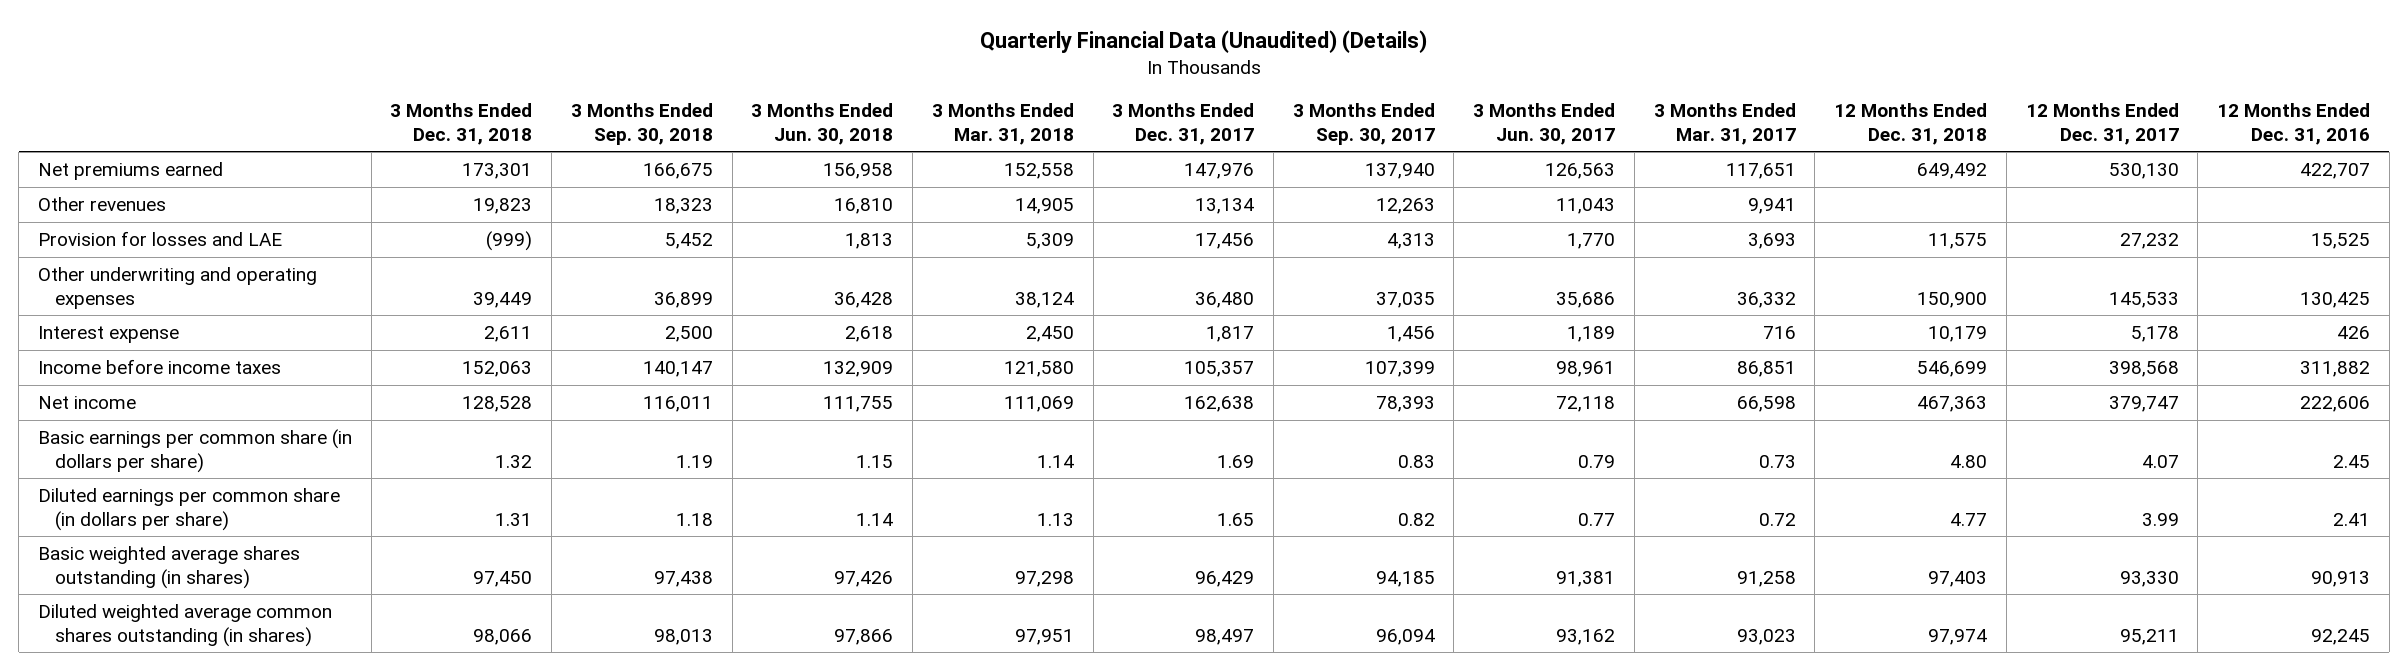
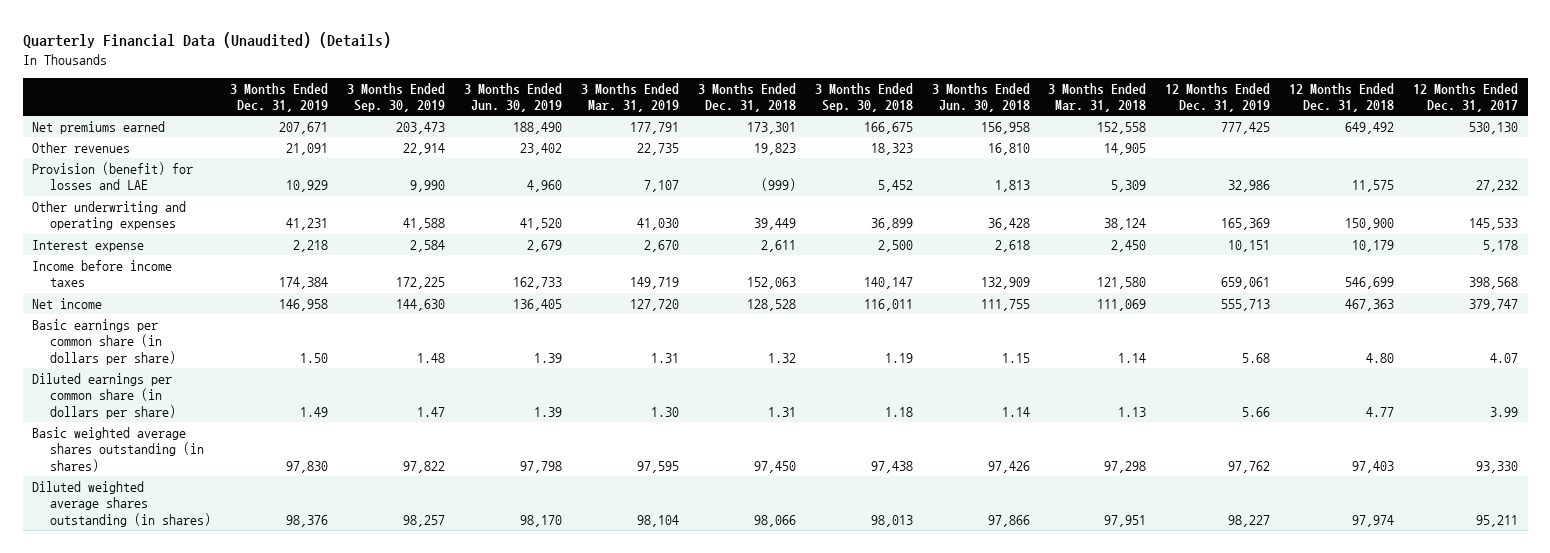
- | 3 Months Ended Dec. 31, 2018 | 3 Months Ended Sep. 30, 2018 | 3 Months Ended Jun. 30, 2018 | 3 Months Ended Mar. 31, 2018 | 3 Months Ended Dec. 31, 2017 | 3 Months Ended Sep. 30, 2017 | 3 Months Ended Jun. 30, 2017 | 3 Months Ended Mar. 31, 2017 | 12 Months Ended Dec. 31, 2018 | 12 Months Ended Dec. 31, 2017 | 12 Months Ended Dec. 31, 2016
+ | 3 Months Ended Dec. 31, 2019 | 3 Months Ended Sep. 30, 2019 | 3 Months Ended Jun. 30, 2019 | 3 Months Ended Mar. 31, 2019 | 3 Months Ended Dec. 31, 2018 | 3 Months Ended Sep. 30, 2018 | 3 Months Ended Jun. 30, 2018 | 3 Months Ended Mar. 31, 2018 | 12 Months Ended Dec. 31, 2019 | 12 Months Ended Dec. 31, 2018 | 12 Months Ended Dec. 31, 2017
- Provision for losses and LAE | (999) | 5,452 | 1,813 | 5,309 | 17,456 | 4,313 | 1,770 | 3,693 | 11,575 | 27,232 | 15,525
+ Provision (benefit) for losses and LAE | 10,929 | 9,990 | 4,960 | 7,107 | (999) | 5,452 | 1,813 | 5,309 | 32,986 | 11,575 | 27,232
- Diluted weighted average common shares outstanding (in shares) | 98,066 | 98,013 | 97,866 | 97,951 | 98,497 | 96,094 | 93,162 | 93,023 | 97,974 | 95,211 | 92,245
+ Diluted weighted average shares outstanding (in shares) | 98,376 | 98,257 | 98,170 | 98,104 | 98,066 | 98,013 | 97,866 | 97,951 | 98,227 | 97,974 | 95,211

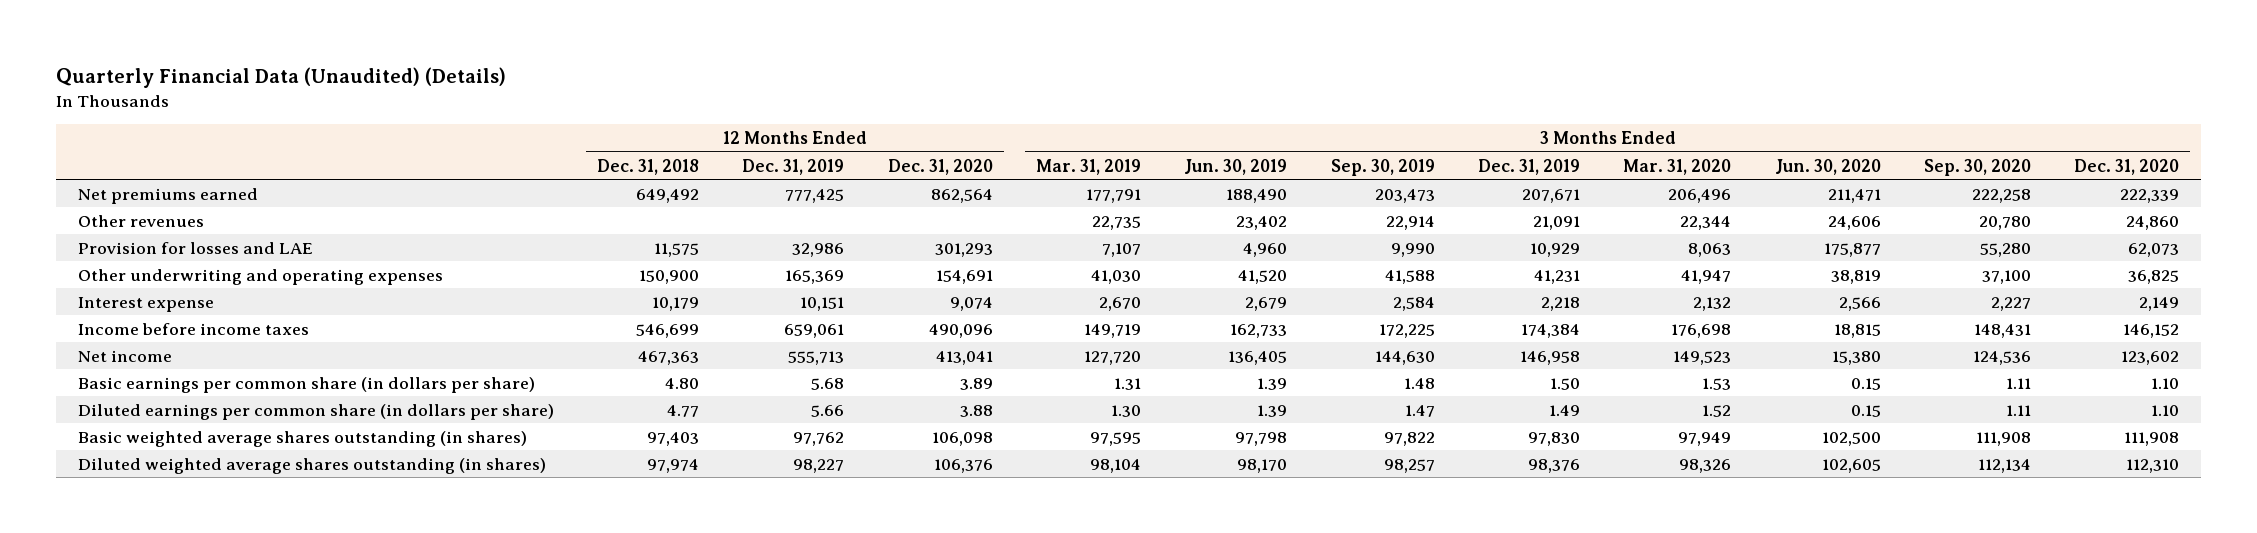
- | 3 Months Ended Dec. 31, 2019 | 3 Months Ended Sep. 30, 2019 | 3 Months Ended Jun. 30, 2019 | 3 Months Ended Mar. 31, 2019 | 3 Months Ended Dec. 31, 2018 | 3 Months Ended Sep. 30, 2018 | 3 Months Ended Jun. 30, 2018 | 3 Months Ended Mar. 31, 2018 | 12 Months Ended Dec. 31, 2019 | 12 Months Ended Dec. 31, 2018 | 12 Months Ended Dec. 31, 2017
+ | 12 Months Ended Dec. 31, 2018 | 12 Months Ended Dec. 31, 2019 | 12 Months Ended Dec. 31, 2020 | 3 Months Ended Mar. 31, 2019 | 3 Months Ended Jun. 30, 2019 | 3 Months Ended Sep. 30, 2019 | 3 Months Ended Dec. 31, 2019 | 3 Months Ended Mar. 31, 2020 | 3 Months Ended Jun. 30, 2020 | 3 Months Ended Sep. 30, 2020 | 3 Months Ended Dec. 31, 2020
- Provision (benefit) for losses and LAE | 10,929 | 9,990 | 4,960 | 7,107 | (999) | 5,452 | 1,813 | 5,309 | 32,986 | 11,575 | 27,232
+ Provision for losses and LAE | 11,575 | 32,986 | 301,293 | 7,107 | 4,960 | 9,990 | 10,929 | 8,063 | 175,877 | 55,280 | 62,073

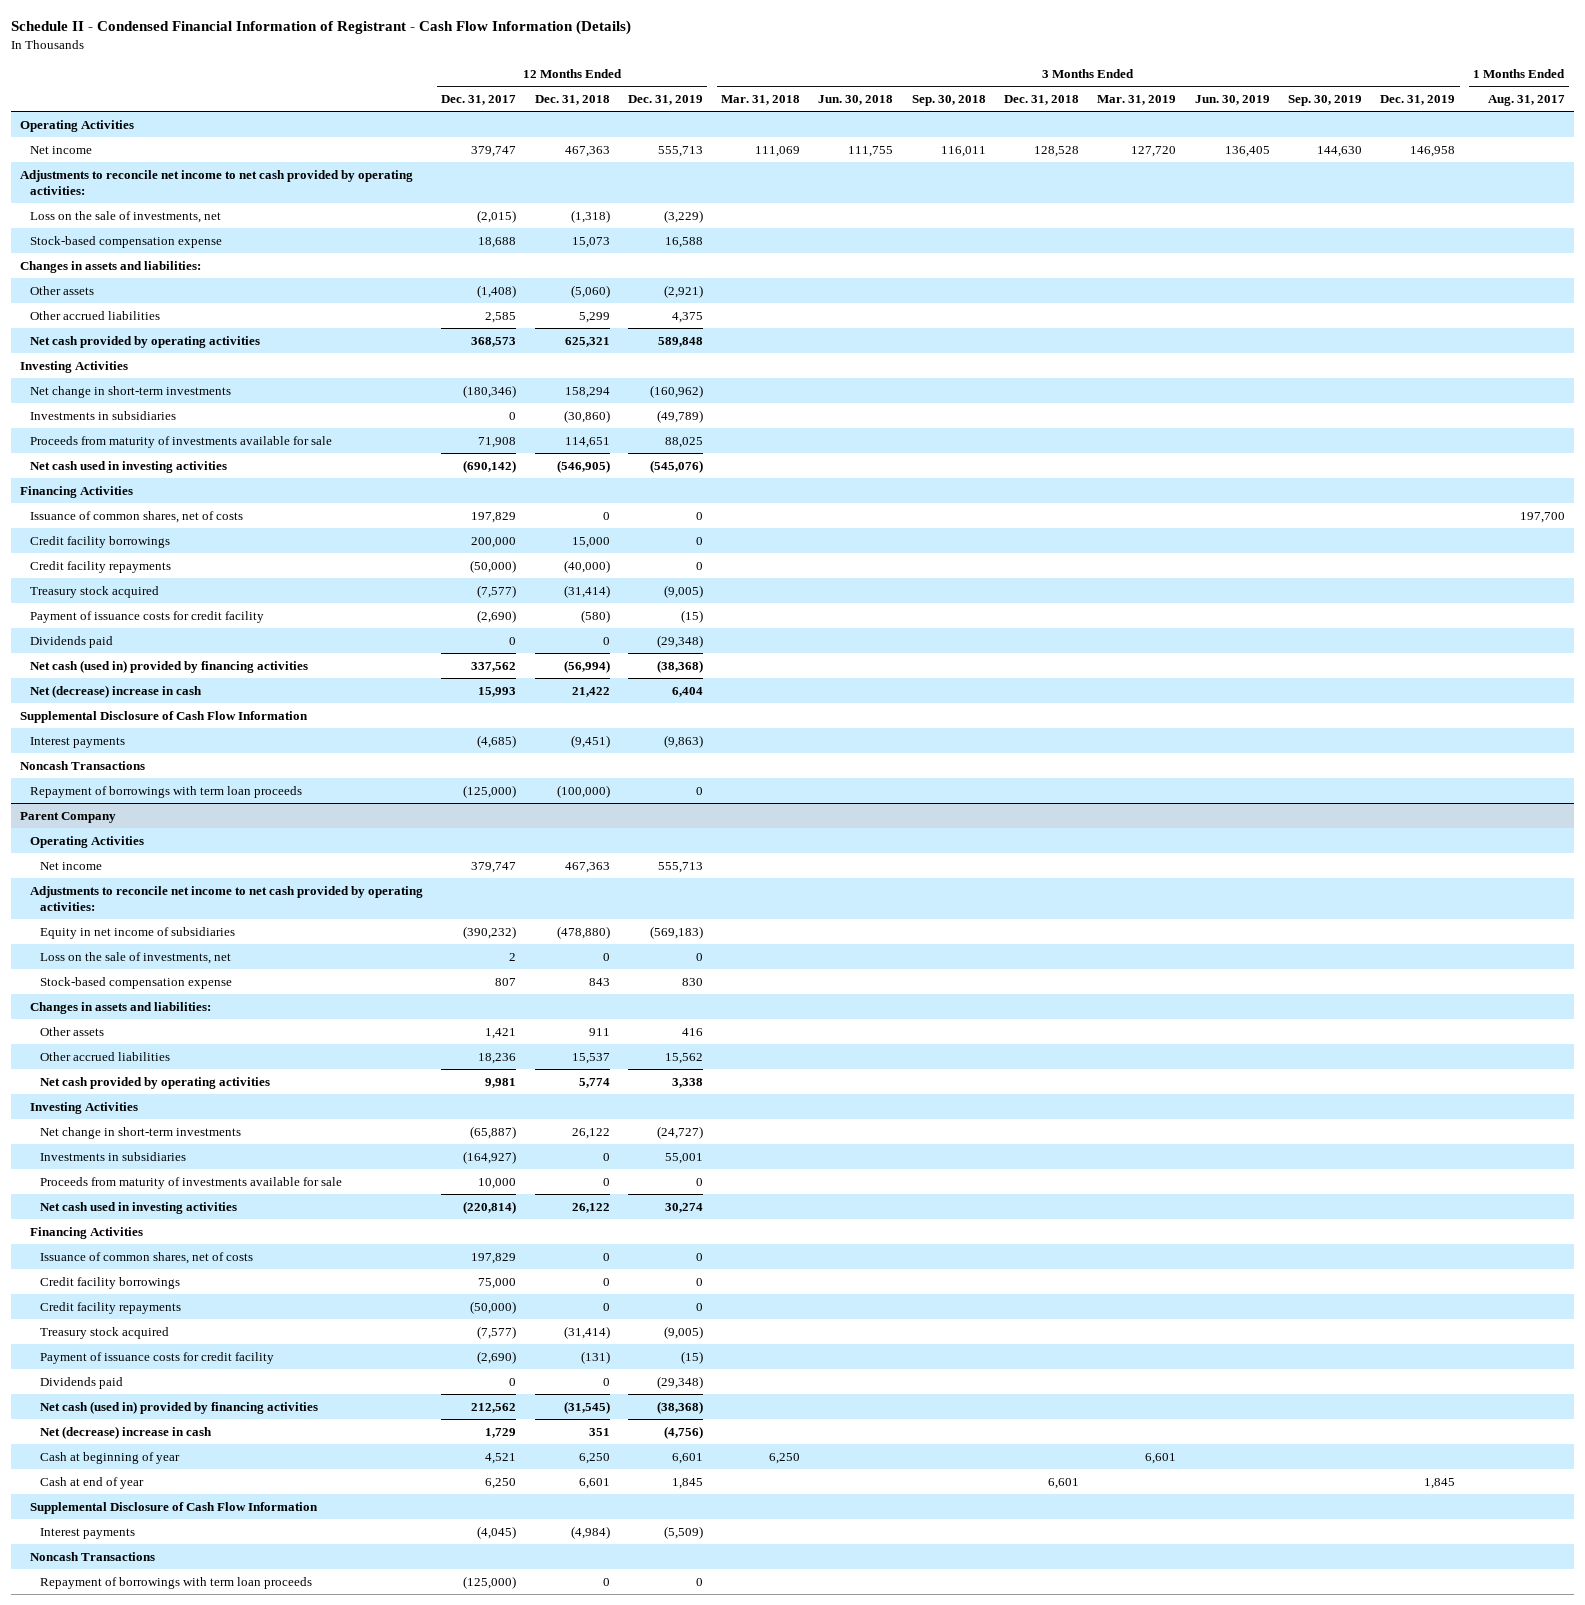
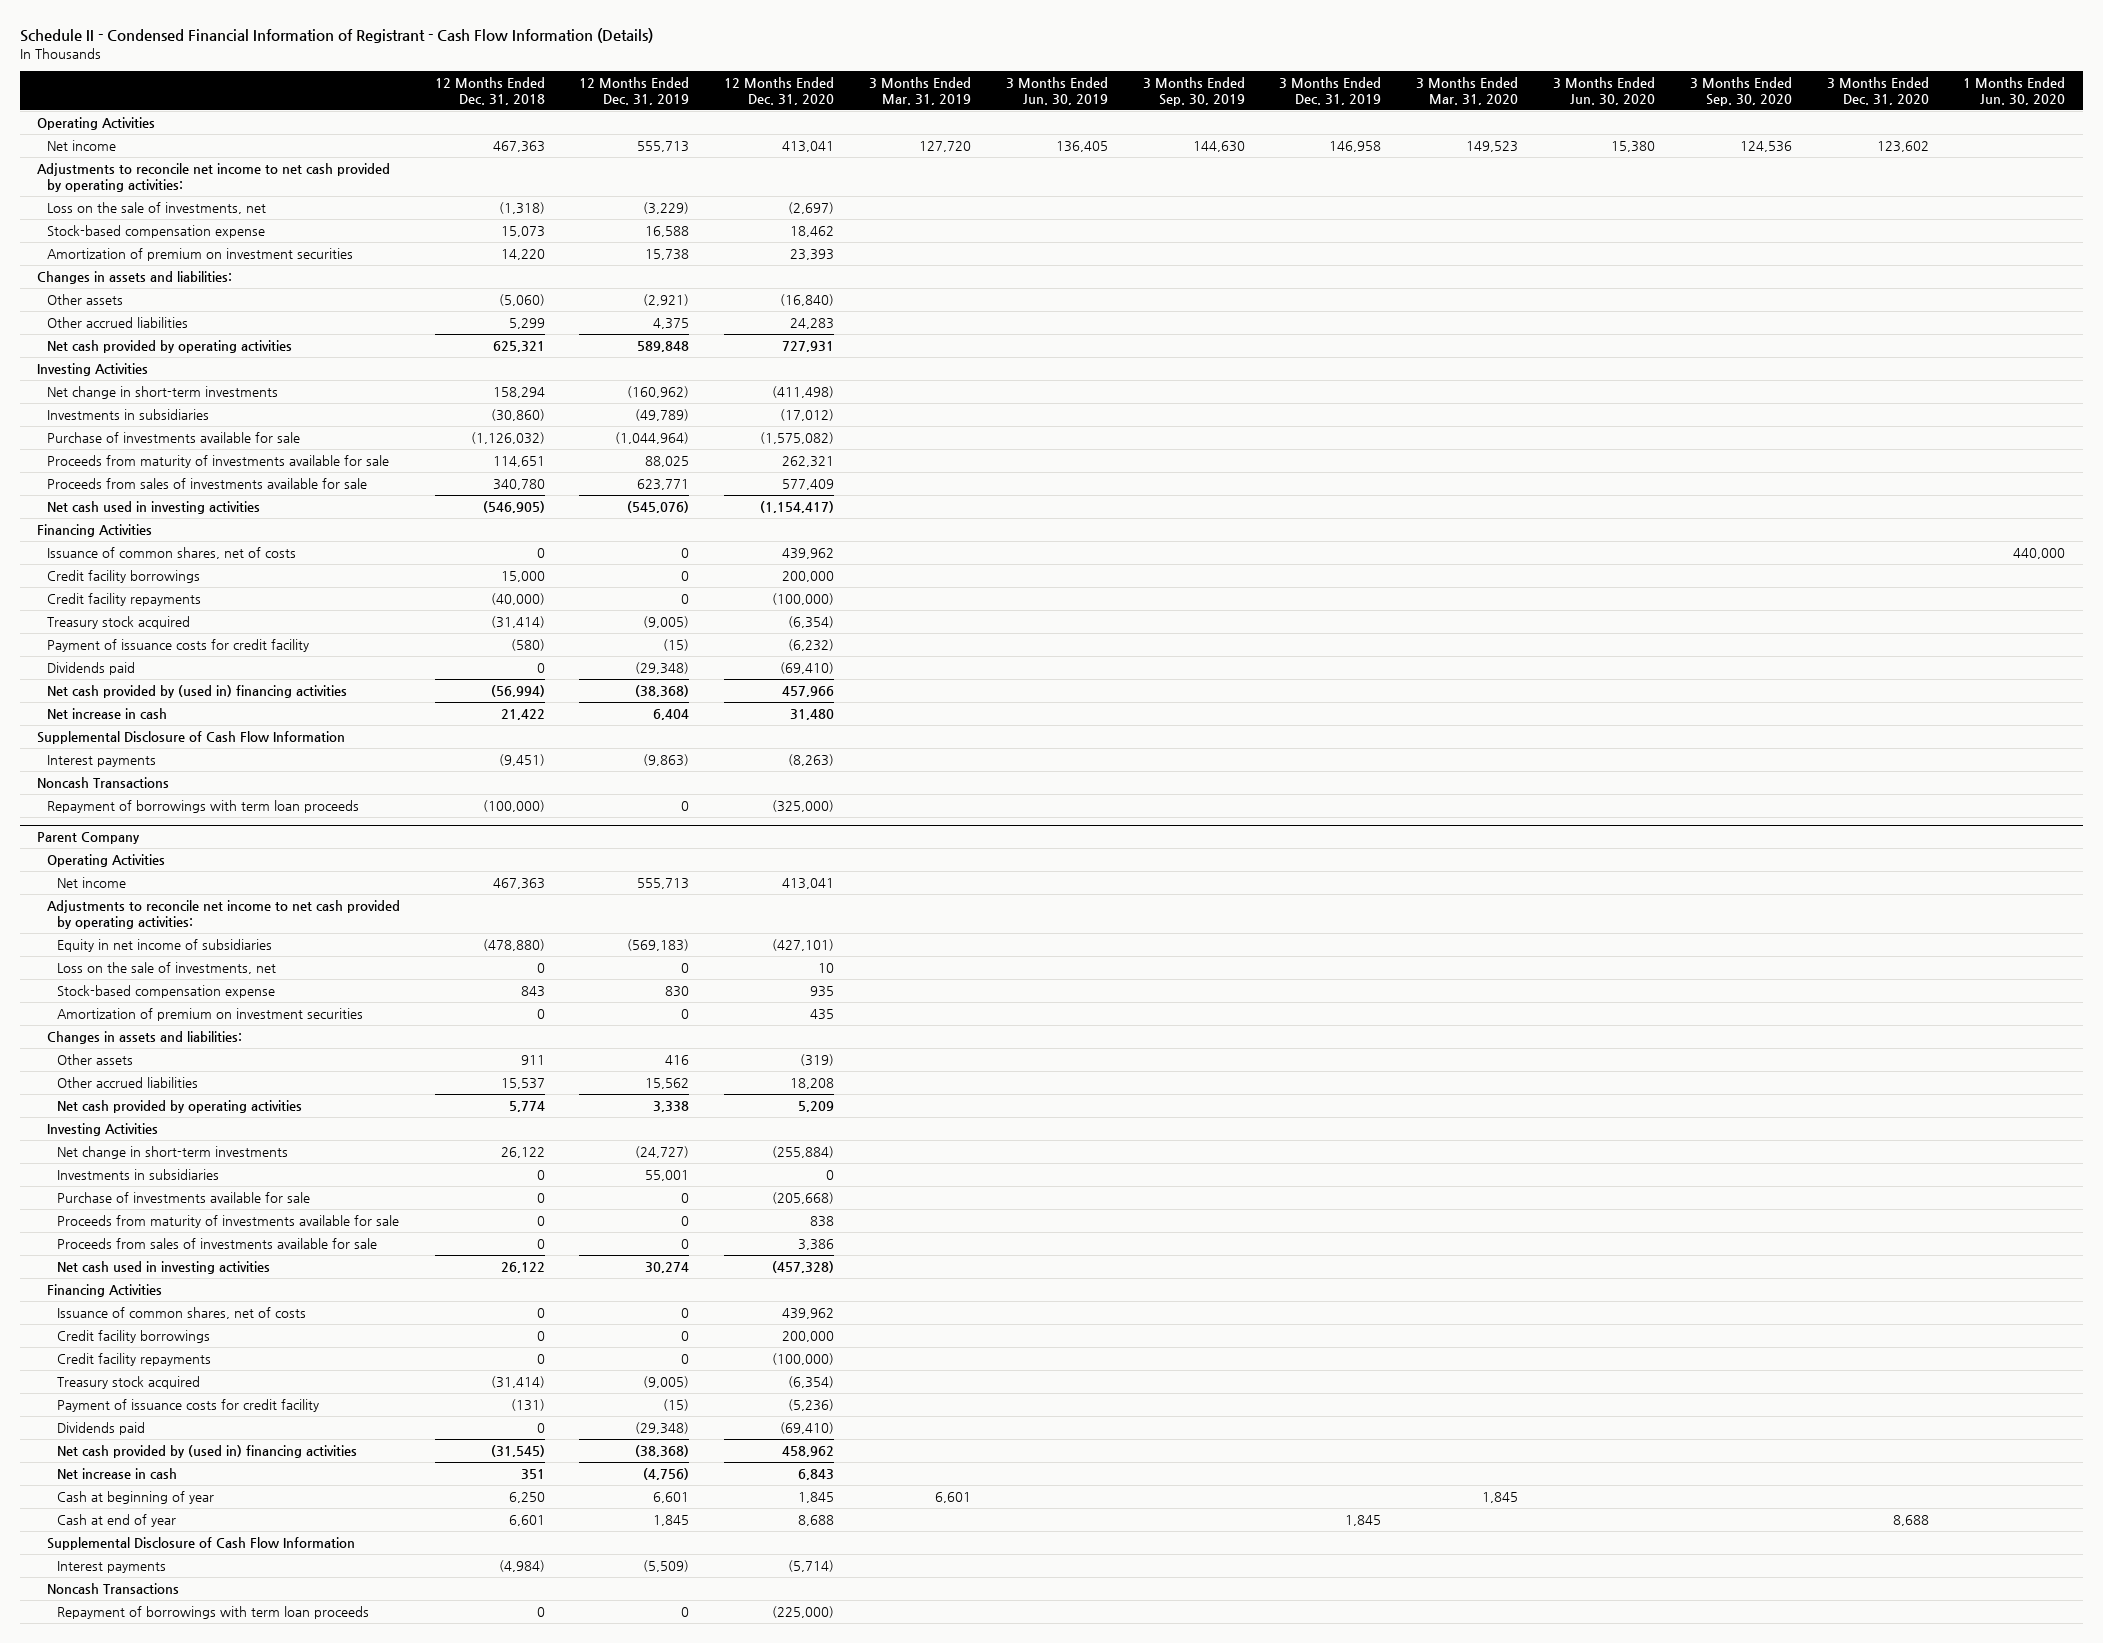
- | 12 Months Ended Dec. 31, 2017 | 12 Months Ended Dec. 31, 2018 | 12 Months Ended Dec. 31, 2019 | 3 Months Ended Mar. 31, 2018 | 3 Months Ended Jun. 30, 2018 | 3 Months Ended Sep. 30, 2018 | 3 Months Ended Dec. 31, 2018 | 3 Months Ended Mar. 31, 2019 | 3 Months Ended Jun. 30, 2019 | 3 Months Ended Sep. 30, 2019 | 3 Months Ended Dec. 31, 2019 | 1 Months Ended Aug. 31, 2017
+ | 12 Months Ended Dec. 31, 2018 | 12 Months Ended Dec. 31, 2019 | 12 Months Ended Dec. 31, 2020 | 3 Months Ended Mar. 31, 2019 | 3 Months Ended Jun. 30, 2019 | 3 Months Ended Sep. 30, 2019 | 3 Months Ended Dec. 31, 2019 | 3 Months Ended Mar. 31, 2020 | 3 Months Ended Jun. 30, 2020 | 3 Months Ended Sep. 30, 2020 | 3 Months Ended Dec. 31, 2020 | 1 Months Ended Jun. 30, 2020
+ Amortization of premium on investment securities | 14,220 | 15,738 | 23,393 | | | | | | | | |
+ Purchase of investments available for sale | (1,126,032) | (1,044,964) | (1,575,082) | | | | | | | | |
+ Proceeds from sales of investments available for sale | 340,780 | 623,771 | 577,409 | | | | | | | | |
- Net cash (used in) provided by financing activities | 337,562 | (56,994) | (38,368) | | | | | | | | |
- Net (decrease) increase in cash | 15,993 | 21,422 | 6,404 | | | | | | | | |
+ Net cash provided by (used in) financing activities | (56,994) | (38,368) | 457,966 | | | | | | | | |
+ Net increase in cash | 21,422 | 6,404 | 31,480 | | | | | | | | |
@ Parent Company
+ Amortization of premium on investment securities | 0 | 0 | 435 | | | | | | | | |
+ Purchase of investments available for sale | 0 | 0 | (205,668) | | | | | | | | |
+ Proceeds from sales of investments available for sale | 0 | 0 | 3,386 | | | | | | | | |
- Net cash (used in) provided by financing activities | 212,562 | (31,545) | (38,368) | | | | | | | | |
- Net (decrease) increase in cash | 1,729 | 351 | (4,756) | | | | | | | | |
+ Net cash provided by (used in) financing activities | (31,545) | (38,368) | 458,962 | | | | | | | | |
+ Net increase in cash | 351 | (4,756) | 6,843 | | | | | | | | |

